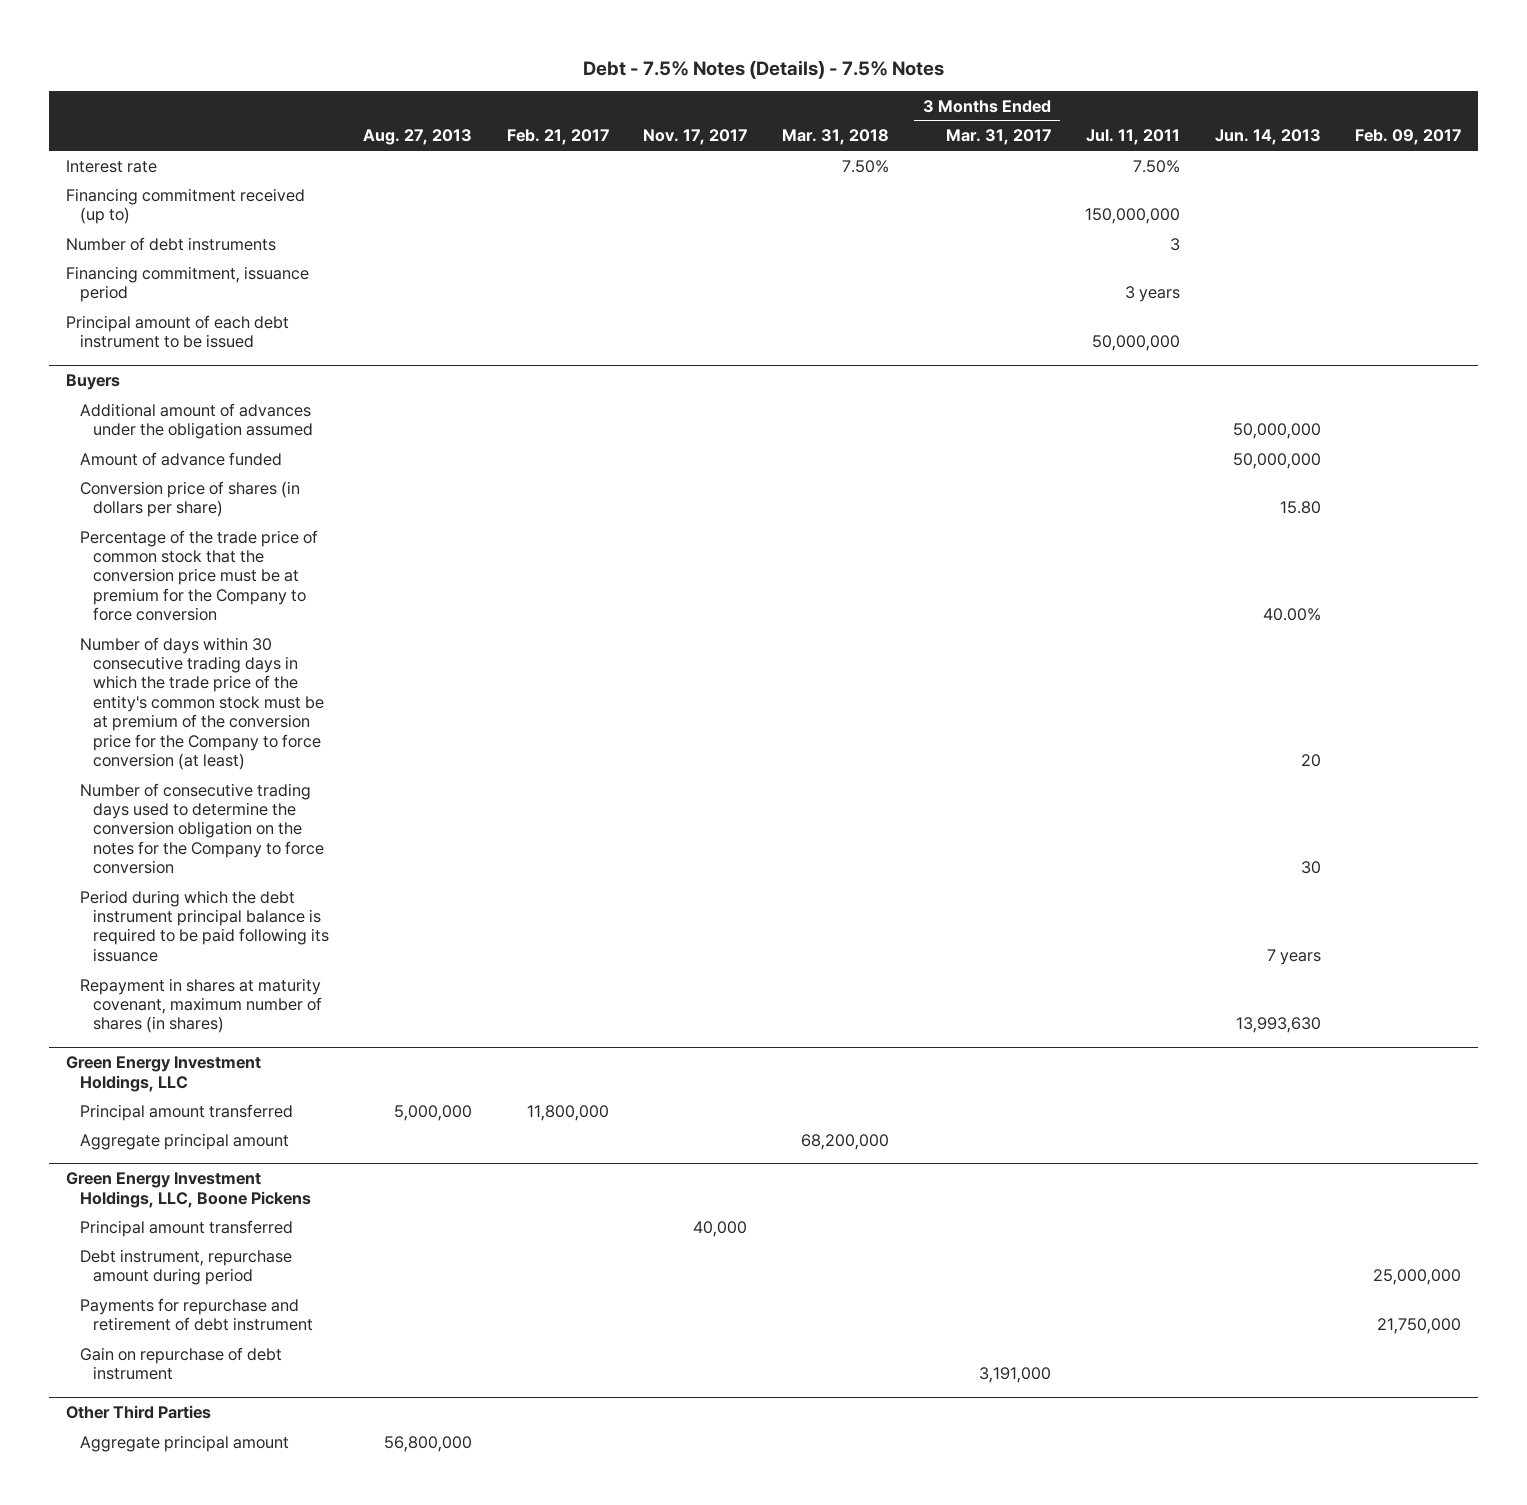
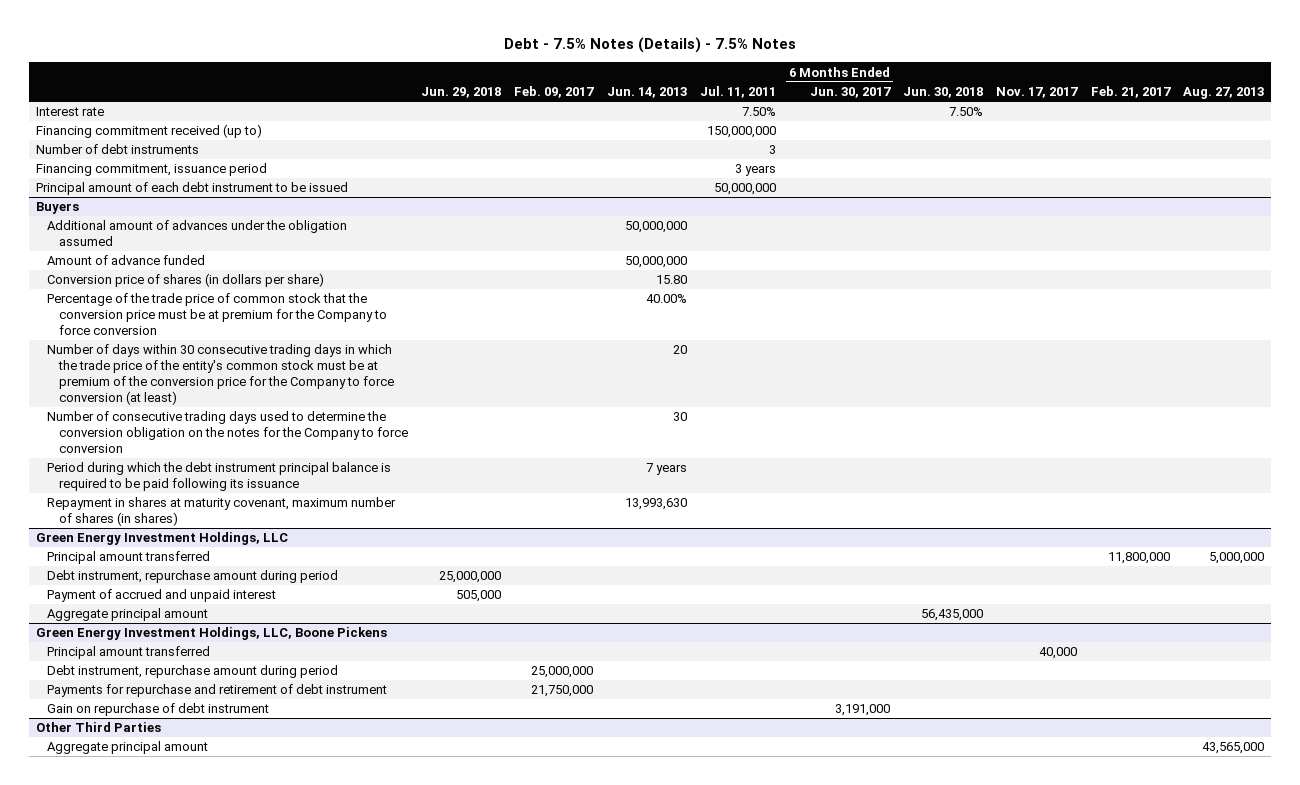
- | Aug. 27, 2013 | Feb. 21, 2017 | Nov. 17, 2017 | Mar. 31, 2018 | 3 Months Ended Mar. 31, 2017 | Jul. 11, 2011 | Jun. 14, 2013 | Feb. 09, 2017
+ | Jun. 29, 2018 | Feb. 09, 2017 | Jun. 14, 2013 | Jul. 11, 2011 | 6 Months Ended Jun. 30, 2017 | Jun. 30, 2018 | Nov. 17, 2017 | Feb. 21, 2017 | Aug. 27, 2013
@ Green Energy Investment Holdings, LLC
+ Debt instrument, repurchase amount during period | 25,000,000 | | | | | | | |
+ Payment of accrued and unpaid interest | 505,000 | | | | | | | |
@ Other Third Parties
- Aggregate principal amount | 56,800,000 | | | | | | |
+ Aggregate principal amount | | | | | | | | | 43,565,000

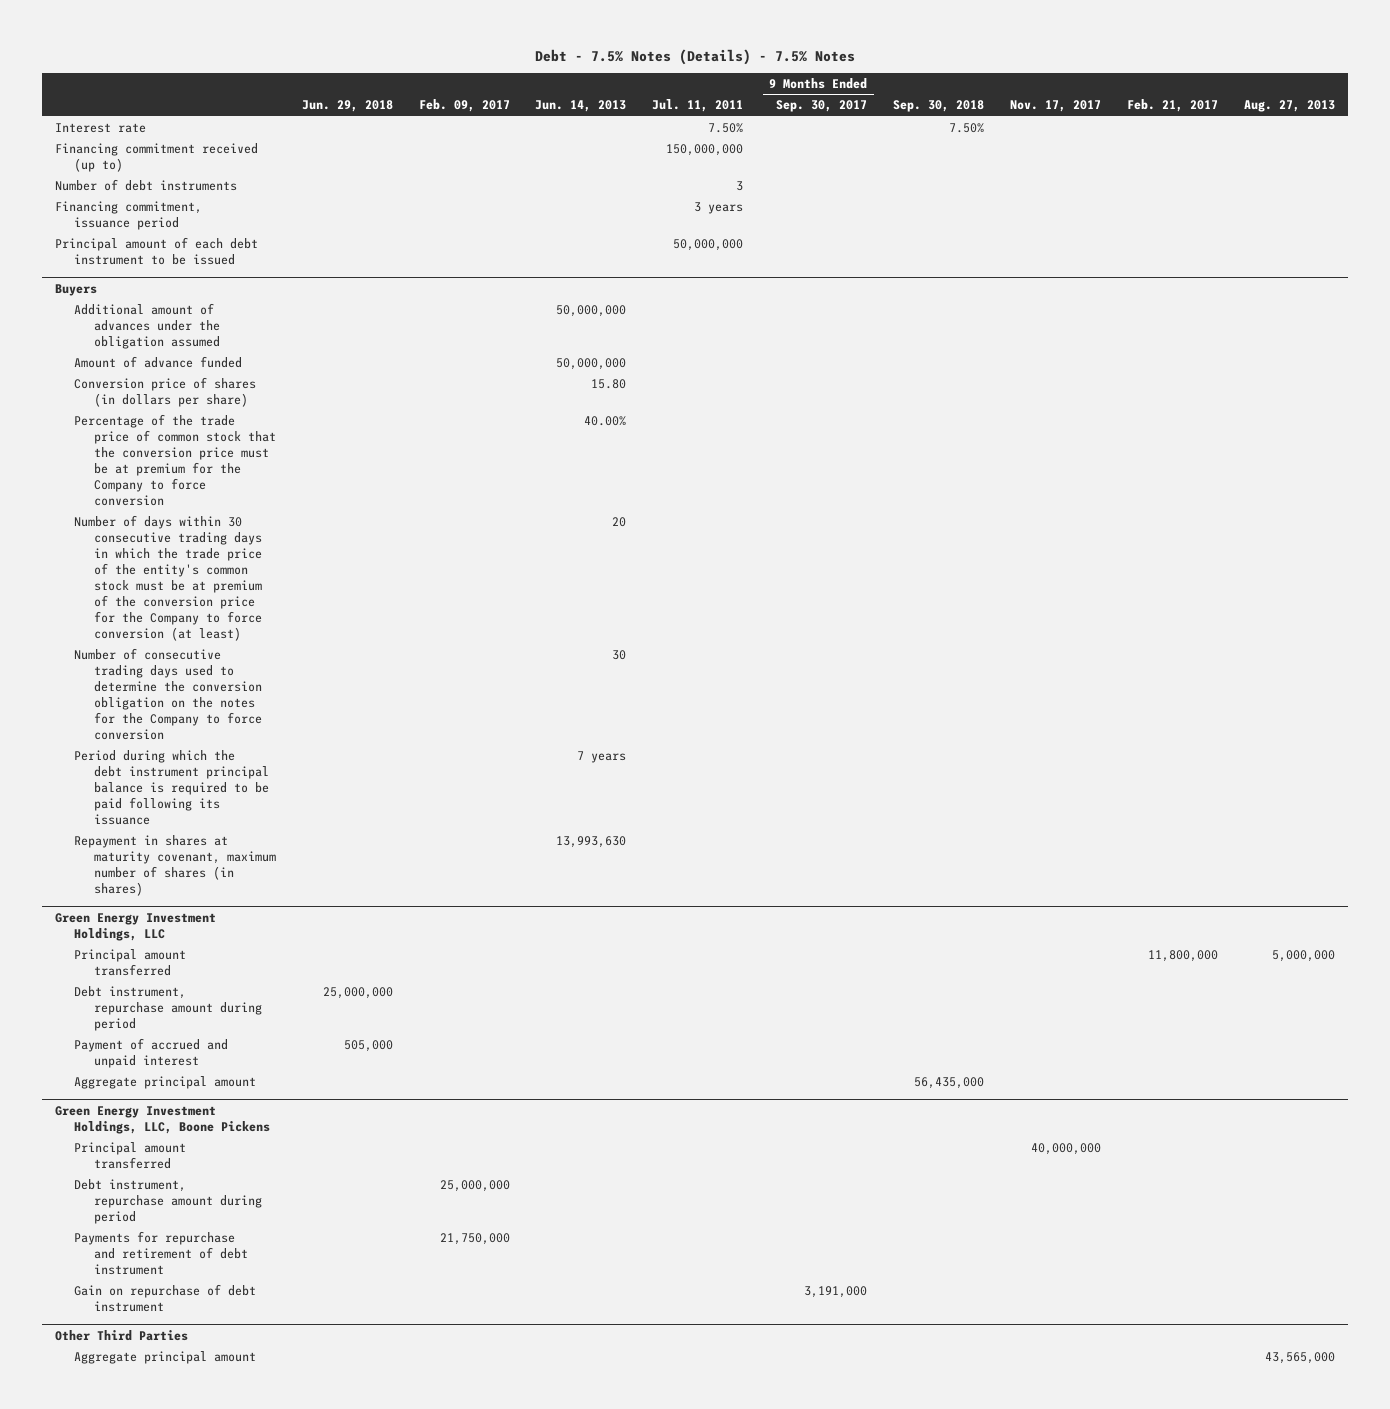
- | Jun. 29, 2018 | Feb. 09, 2017 | Jun. 14, 2013 | Jul. 11, 2011 | 6 Months Ended Jun. 30, 2017 | Jun. 30, 2018 | Nov. 17, 2017 | Feb. 21, 2017 | Aug. 27, 2013
+ | Jun. 29, 2018 | Feb. 09, 2017 | Jun. 14, 2013 | Jul. 11, 2011 | 9 Months Ended Sep. 30, 2017 | Sep. 30, 2018 | Nov. 17, 2017 | Feb. 21, 2017 | Aug. 27, 2013
@ Green Energy Investment Holdings, LLC, Boone Pickens
- Principal amount transferred | | | | | | | 40,000 | |
+ Principal amount transferred | | | | | | | 40,000,000 | |

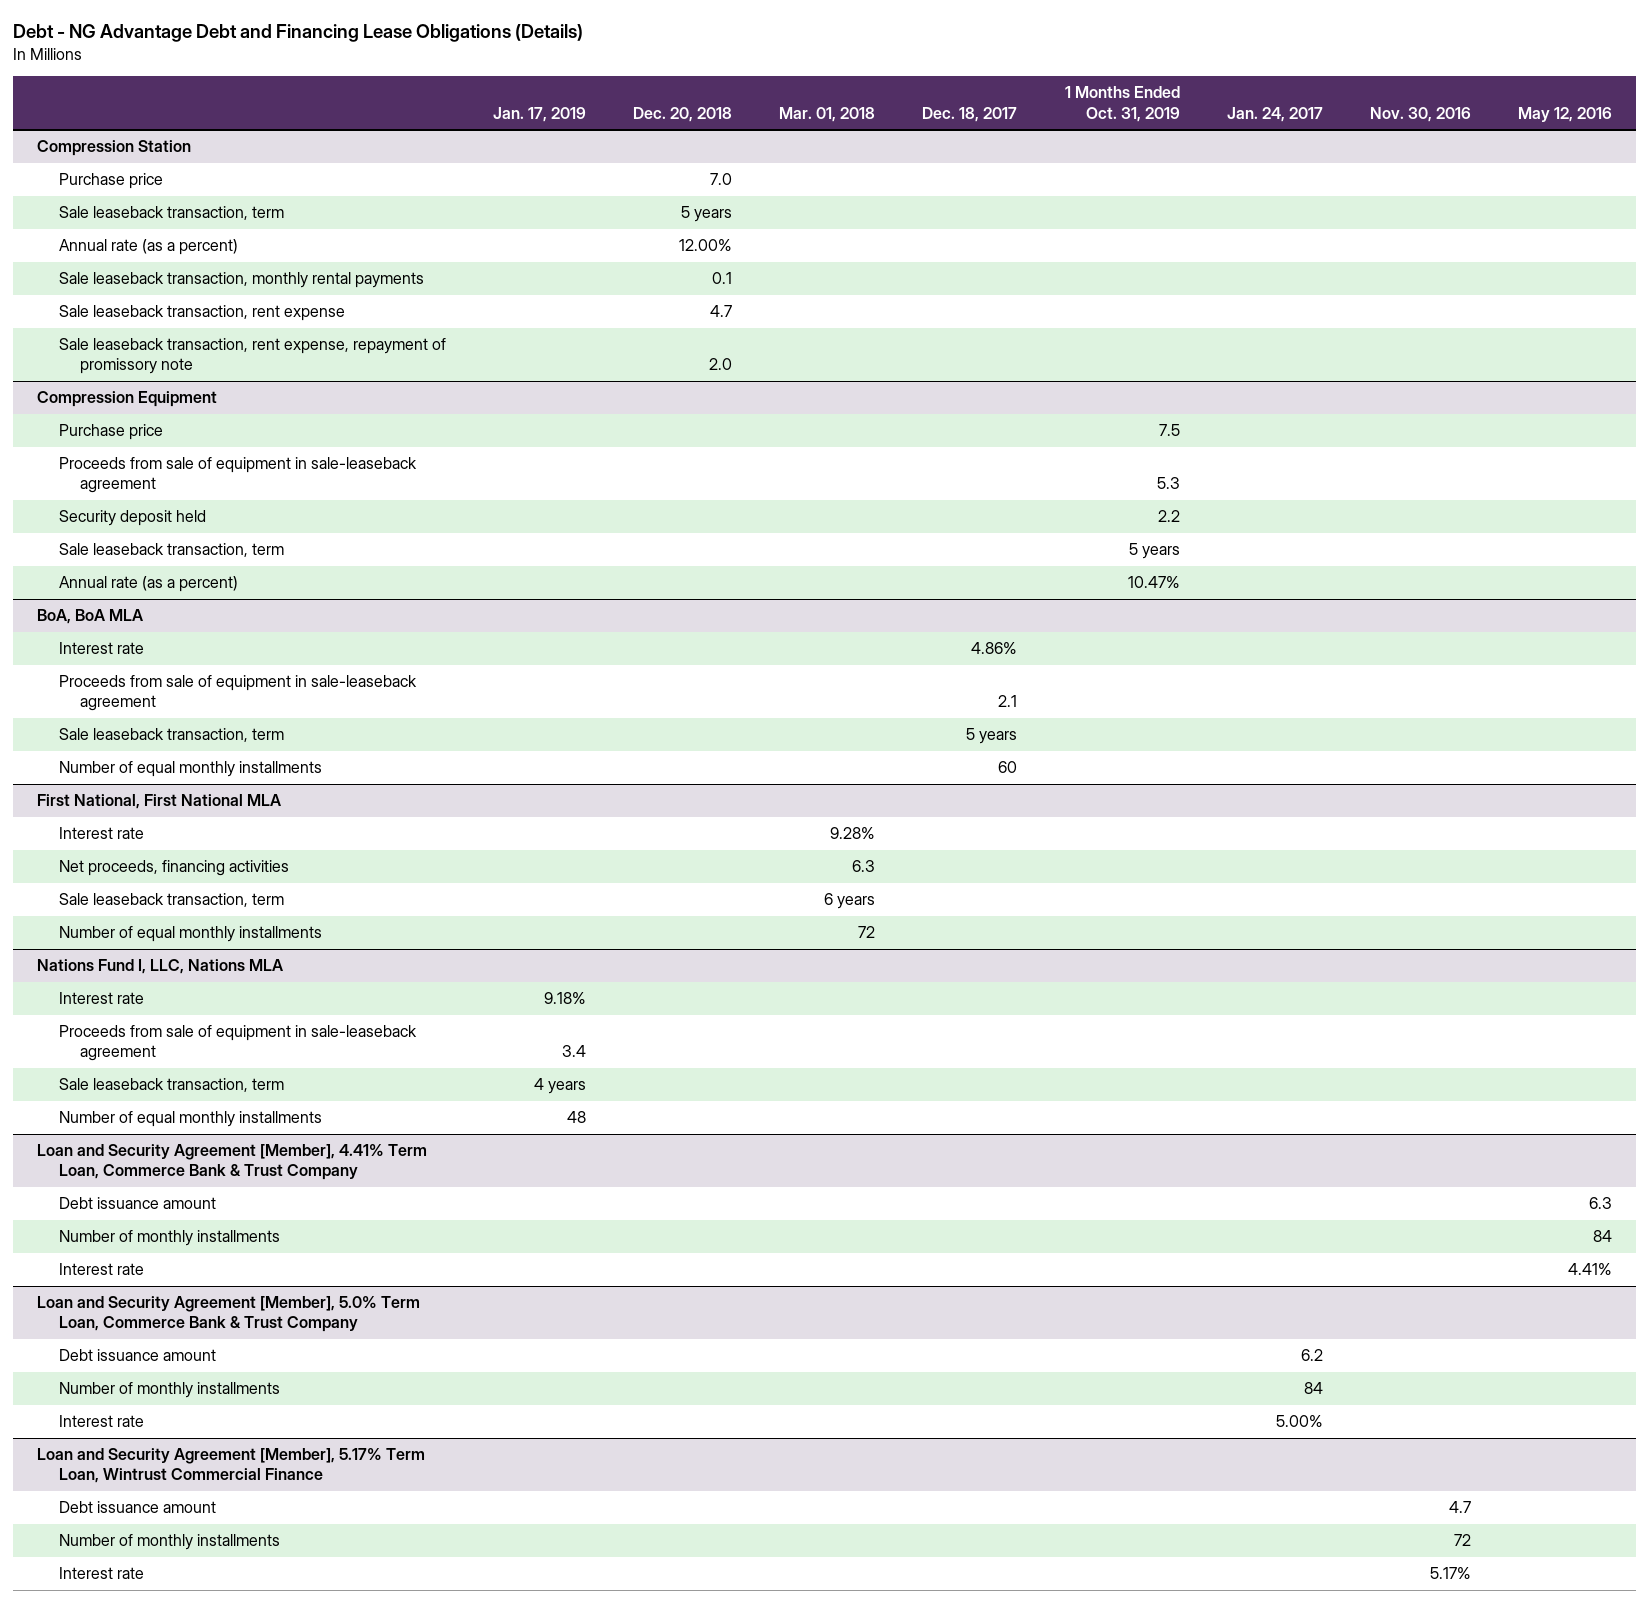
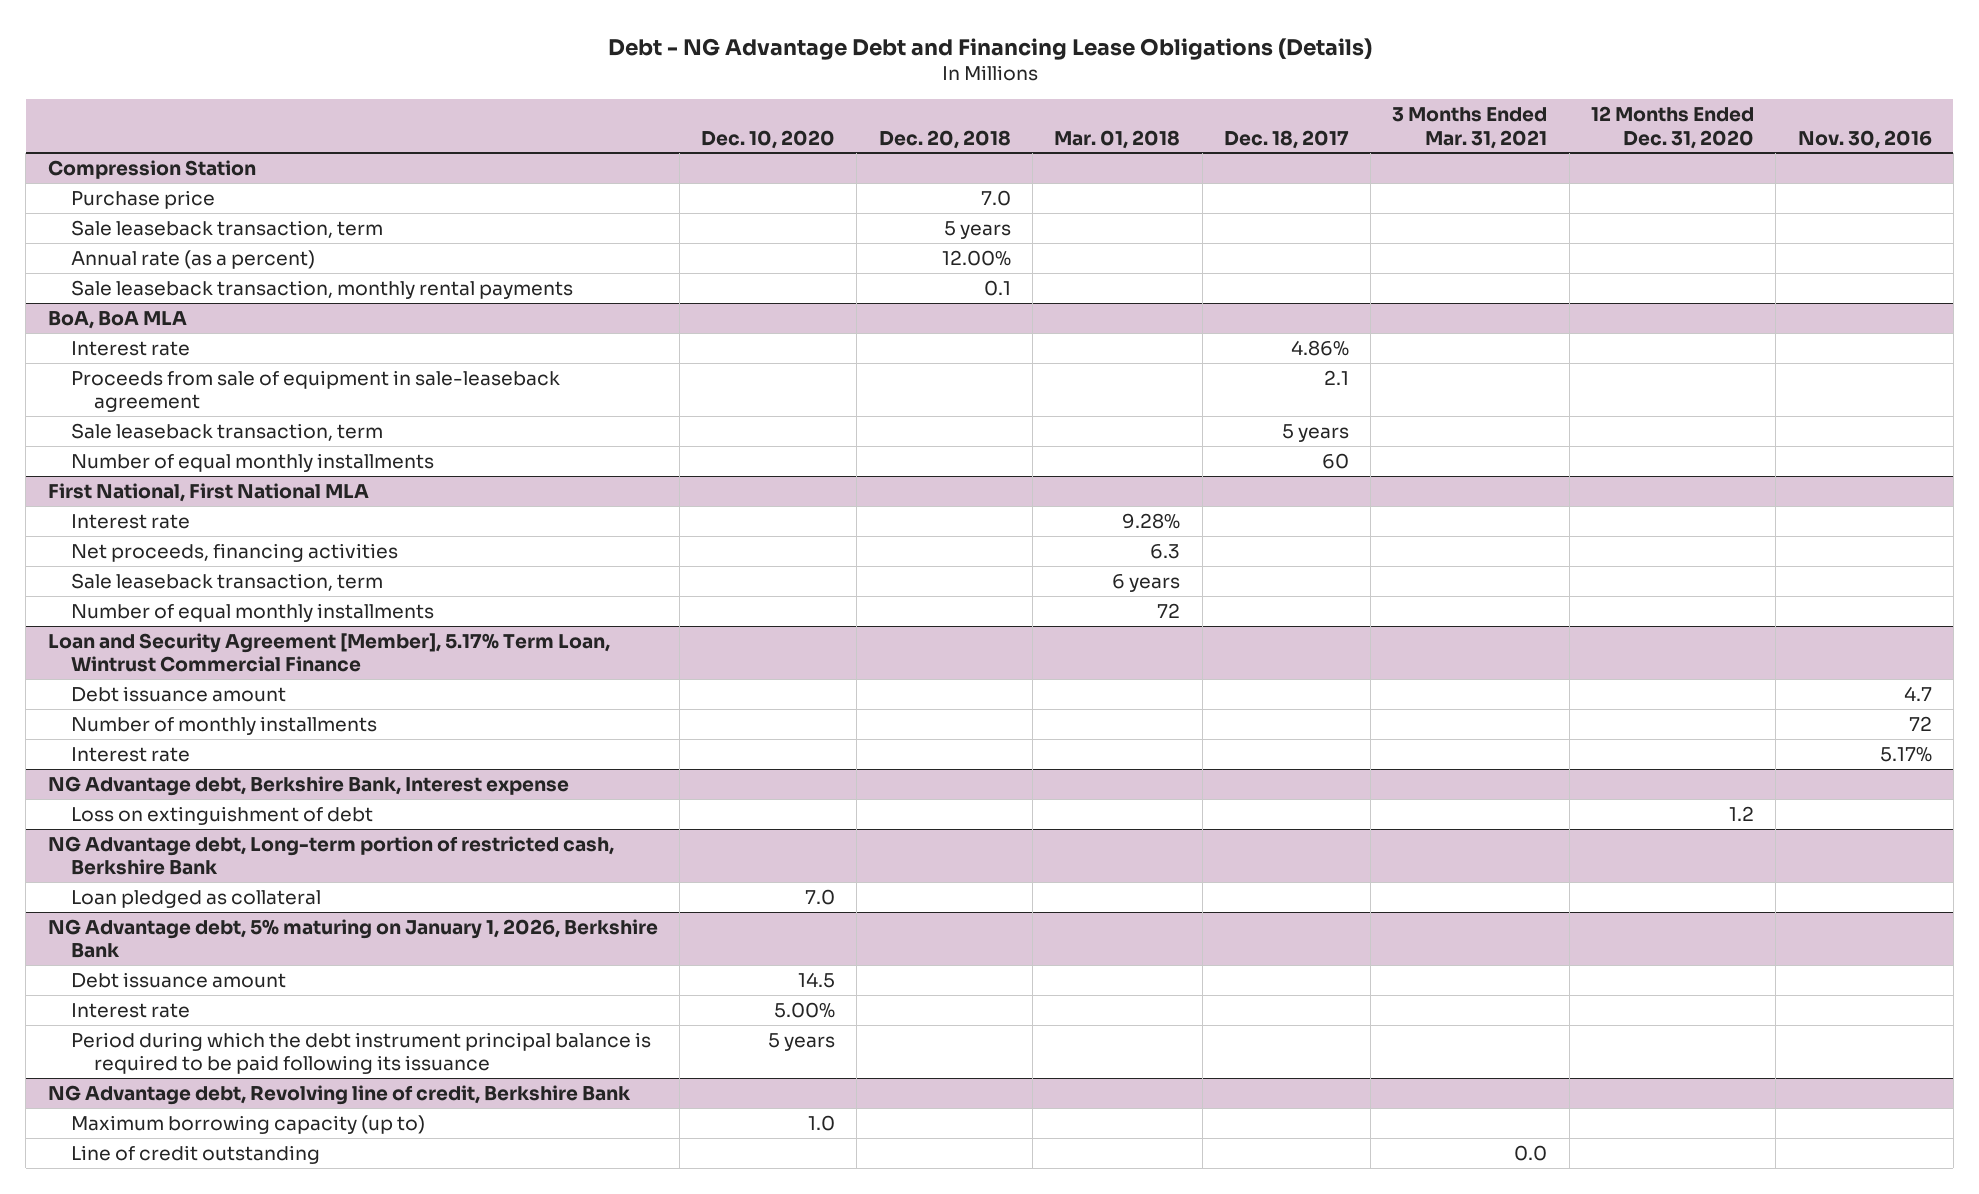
- | Jan. 17, 2019 | Dec. 20, 2018 | Mar. 01, 2018 | Dec. 18, 2017 | 1 Months Ended Oct. 31, 2019 | Jan. 24, 2017 | Nov. 30, 2016 | May 12, 2016
+ | Dec. 10, 2020 | Dec. 20, 2018 | Mar. 01, 2018 | Dec. 18, 2017 | 3 Months Ended Mar. 31, 2021 | 12 Months Ended Dec. 31, 2020 | Nov. 30, 2016
@ Compression Station
- Sale leaseback transaction, rent expense | | 4.7 | | | | | |
- Sale leaseback transaction, rent expense, repayment of promissory note | | 2.0 | | | | | |
- Compression Equipment
- Purchase price | | | | | 7.5 | | |
- Proceeds from sale of equipment in sale-leaseback agreement | | | | | 5.3 | | |
- Security deposit held | | | | | 2.2 | | |
- Sale leaseback transaction, term | | | | | 5 years | | |
- Annual rate (as a percent) | | | | | 10.47% | | |
- Nations Fund I, LLC, Nations MLA
- Interest rate | 9.18% | | | | | | |
- Proceeds from sale of equipment in sale-leaseback agreement | 3.4 | | | | | | |
- Sale leaseback transaction, term | 4 years | | | | | | |
- Number of equal monthly installments | 48 | | | | | | |
- Loan and Security Agreement [Member], 4.41% Term Loan, Commerce Bank & Trust Company
- Debt issuance amount | | | | | | | | 6.3
- Number of monthly installments | | | | | | | | 84
- Interest rate | | | | | | | | 4.41%
- Loan and Security Agreement [Member], 5.0% Term Loan, Commerce Bank & Trust Company
- Debt issuance amount | | | | | | 6.2 | |
- Number of monthly installments | | | | | | 84 | |
- Interest rate | | | | | | 5.00% | |
+ NG Advantage debt, Berkshire Bank, Interest expense
+ Loss on extinguishment of debt | | | | | | 1.2 |
+ NG Advantage debt, Long-term portion of restricted cash, Berkshire Bank
+ Loan pledged as collateral | 7.0 | | | | | |
+ NG Advantage debt, 5% maturing on January 1, 2026, Berkshire Bank
+ Debt issuance amount | 14.5 | | | | | |
+ Interest rate | 5.00% | | | | | |
+ Period during which the debt instrument principal balance is required to be paid following its issuance | 5 years | | | | | |
+ NG Advantage debt, Revolving line of credit, Berkshire Bank
+ Maximum borrowing capacity (up to) | 1.0 | | | | | |
+ Line of credit outstanding | | | | | 0.0 | |

